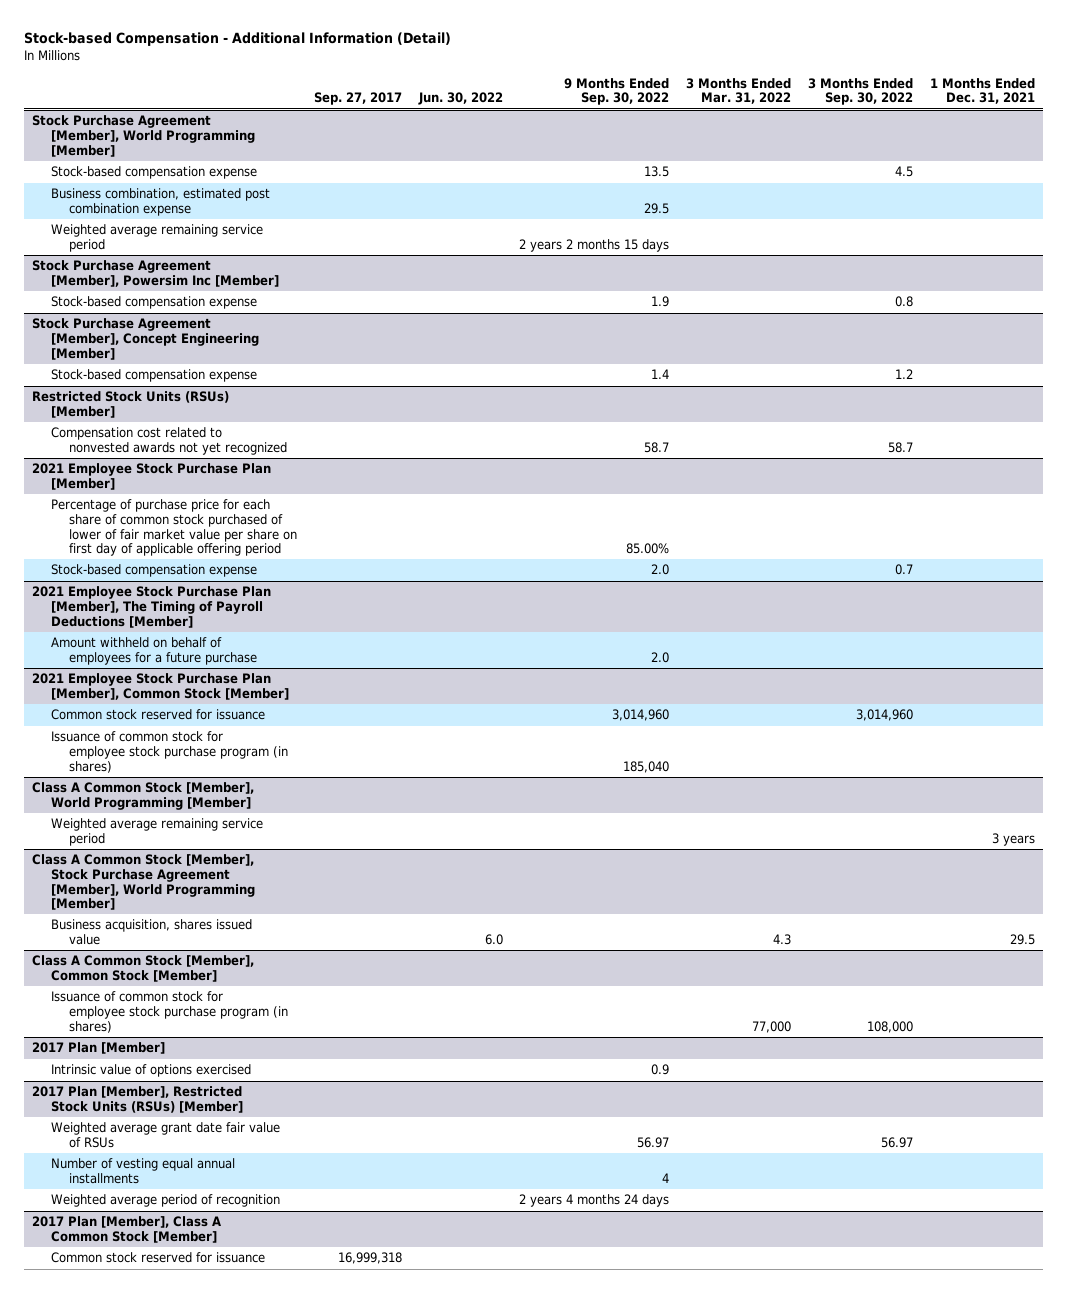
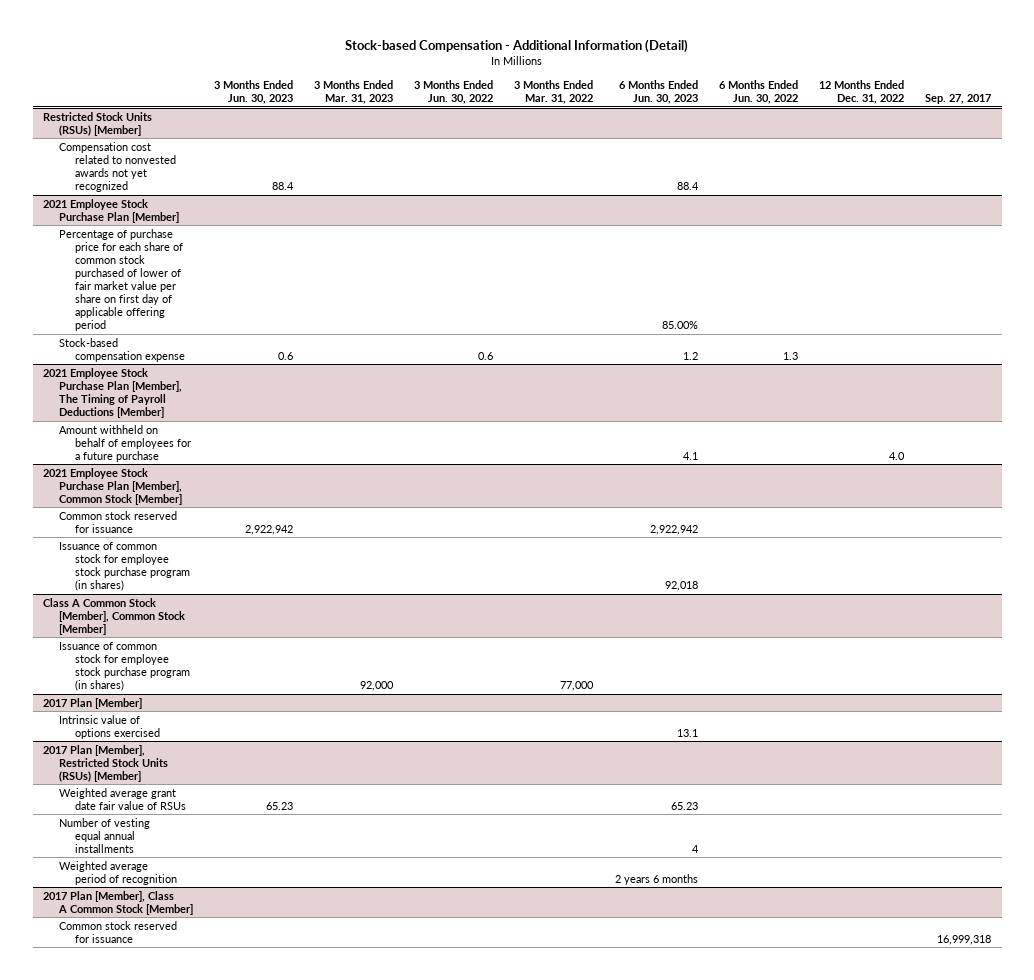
- | Sep. 27, 2017 | Jun. 30, 2022 | 9 Months Ended Sep. 30, 2022 | 3 Months Ended Mar. 31, 2022 | 3 Months Ended Sep. 30, 2022 | 1 Months Ended Dec. 31, 2021
+ | 3 Months Ended Jun. 30, 2023 | 3 Months Ended Mar. 31, 2023 | 3 Months Ended Jun. 30, 2022 | 3 Months Ended Mar. 31, 2022 | 6 Months Ended Jun. 30, 2023 | 6 Months Ended Jun. 30, 2022 | 12 Months Ended Dec. 31, 2022 | Sep. 27, 2017
- Stock Purchase Agreement [Member], World Programming [Member]
- Stock-based compensation expense | | | 13.5 | | 4.5 |
- Business combination, estimated post combination expense | | | 29.5 | | |
- Weighted average remaining service period | | | 2 years 2 months 15 days | | |
- Stock Purchase Agreement [Member], Powersim Inc [Member]
- Stock-based compensation expense | | | 1.9 | | 0.8 |
- Stock Purchase Agreement [Member], Concept Engineering [Member]
- Stock-based compensation expense | | | 1.4 | | 1.2 |
- Class A Common Stock [Member], World Programming [Member]
- Weighted average remaining service period | | | | | | 3 years
- Class A Common Stock [Member], Stock Purchase Agreement [Member], World Programming [Member]
- Business acquisition, shares issued value | | 6.0 | | 4.3 | | 29.5

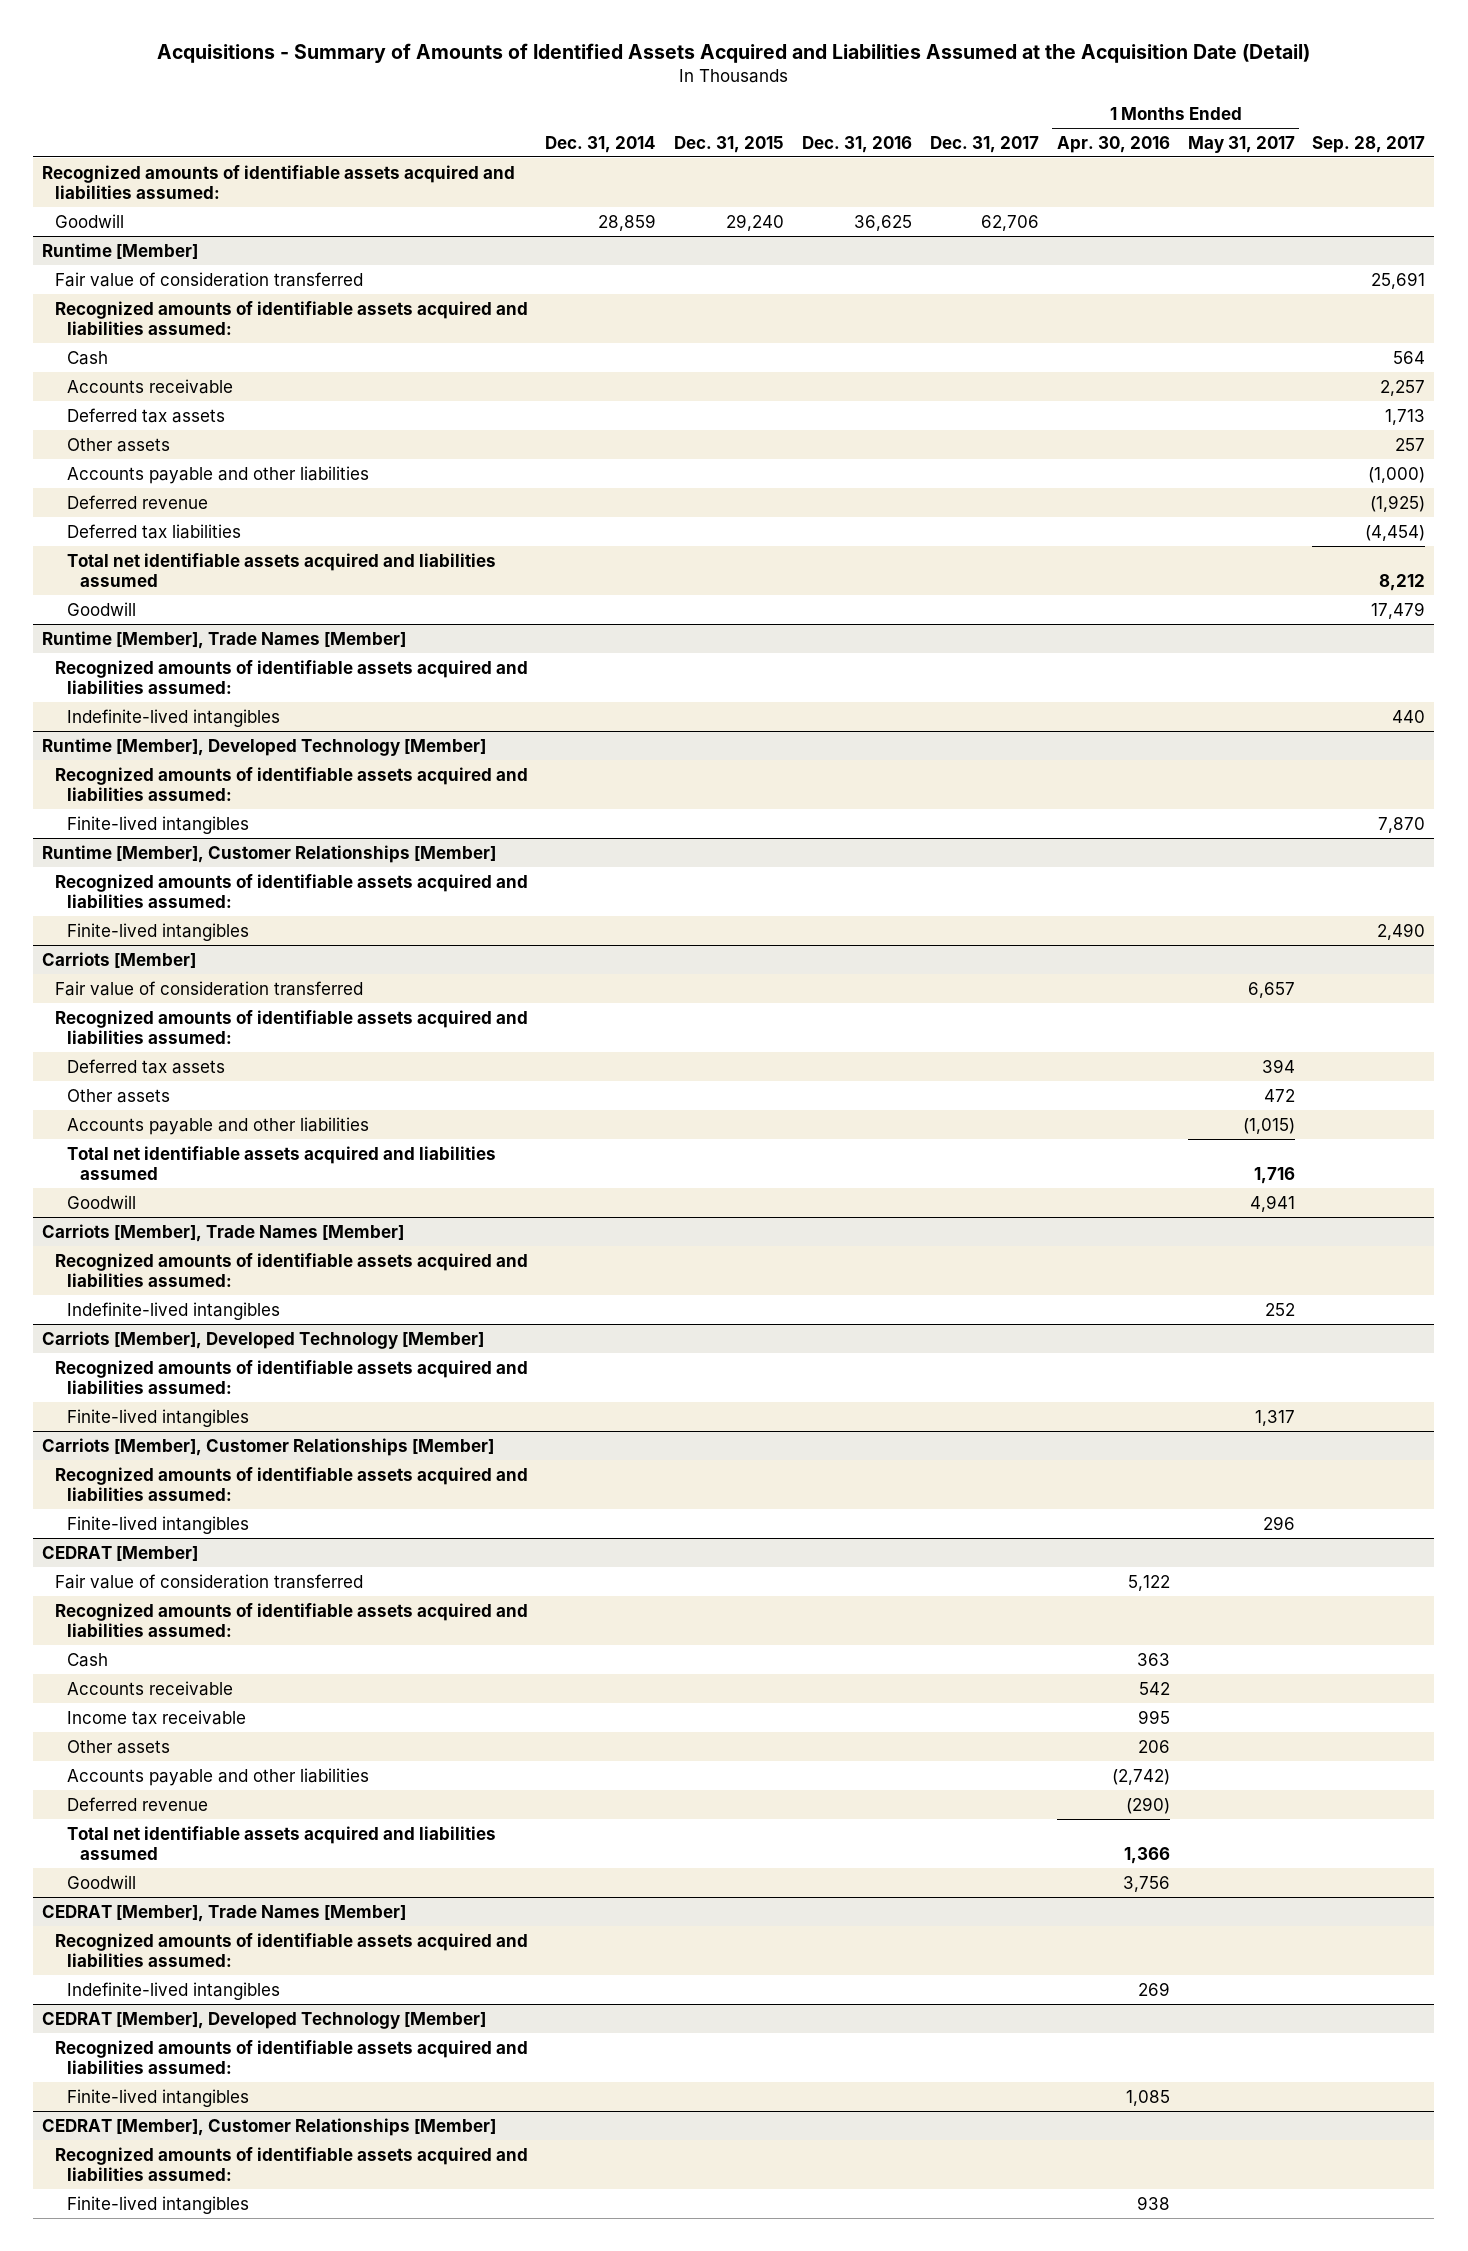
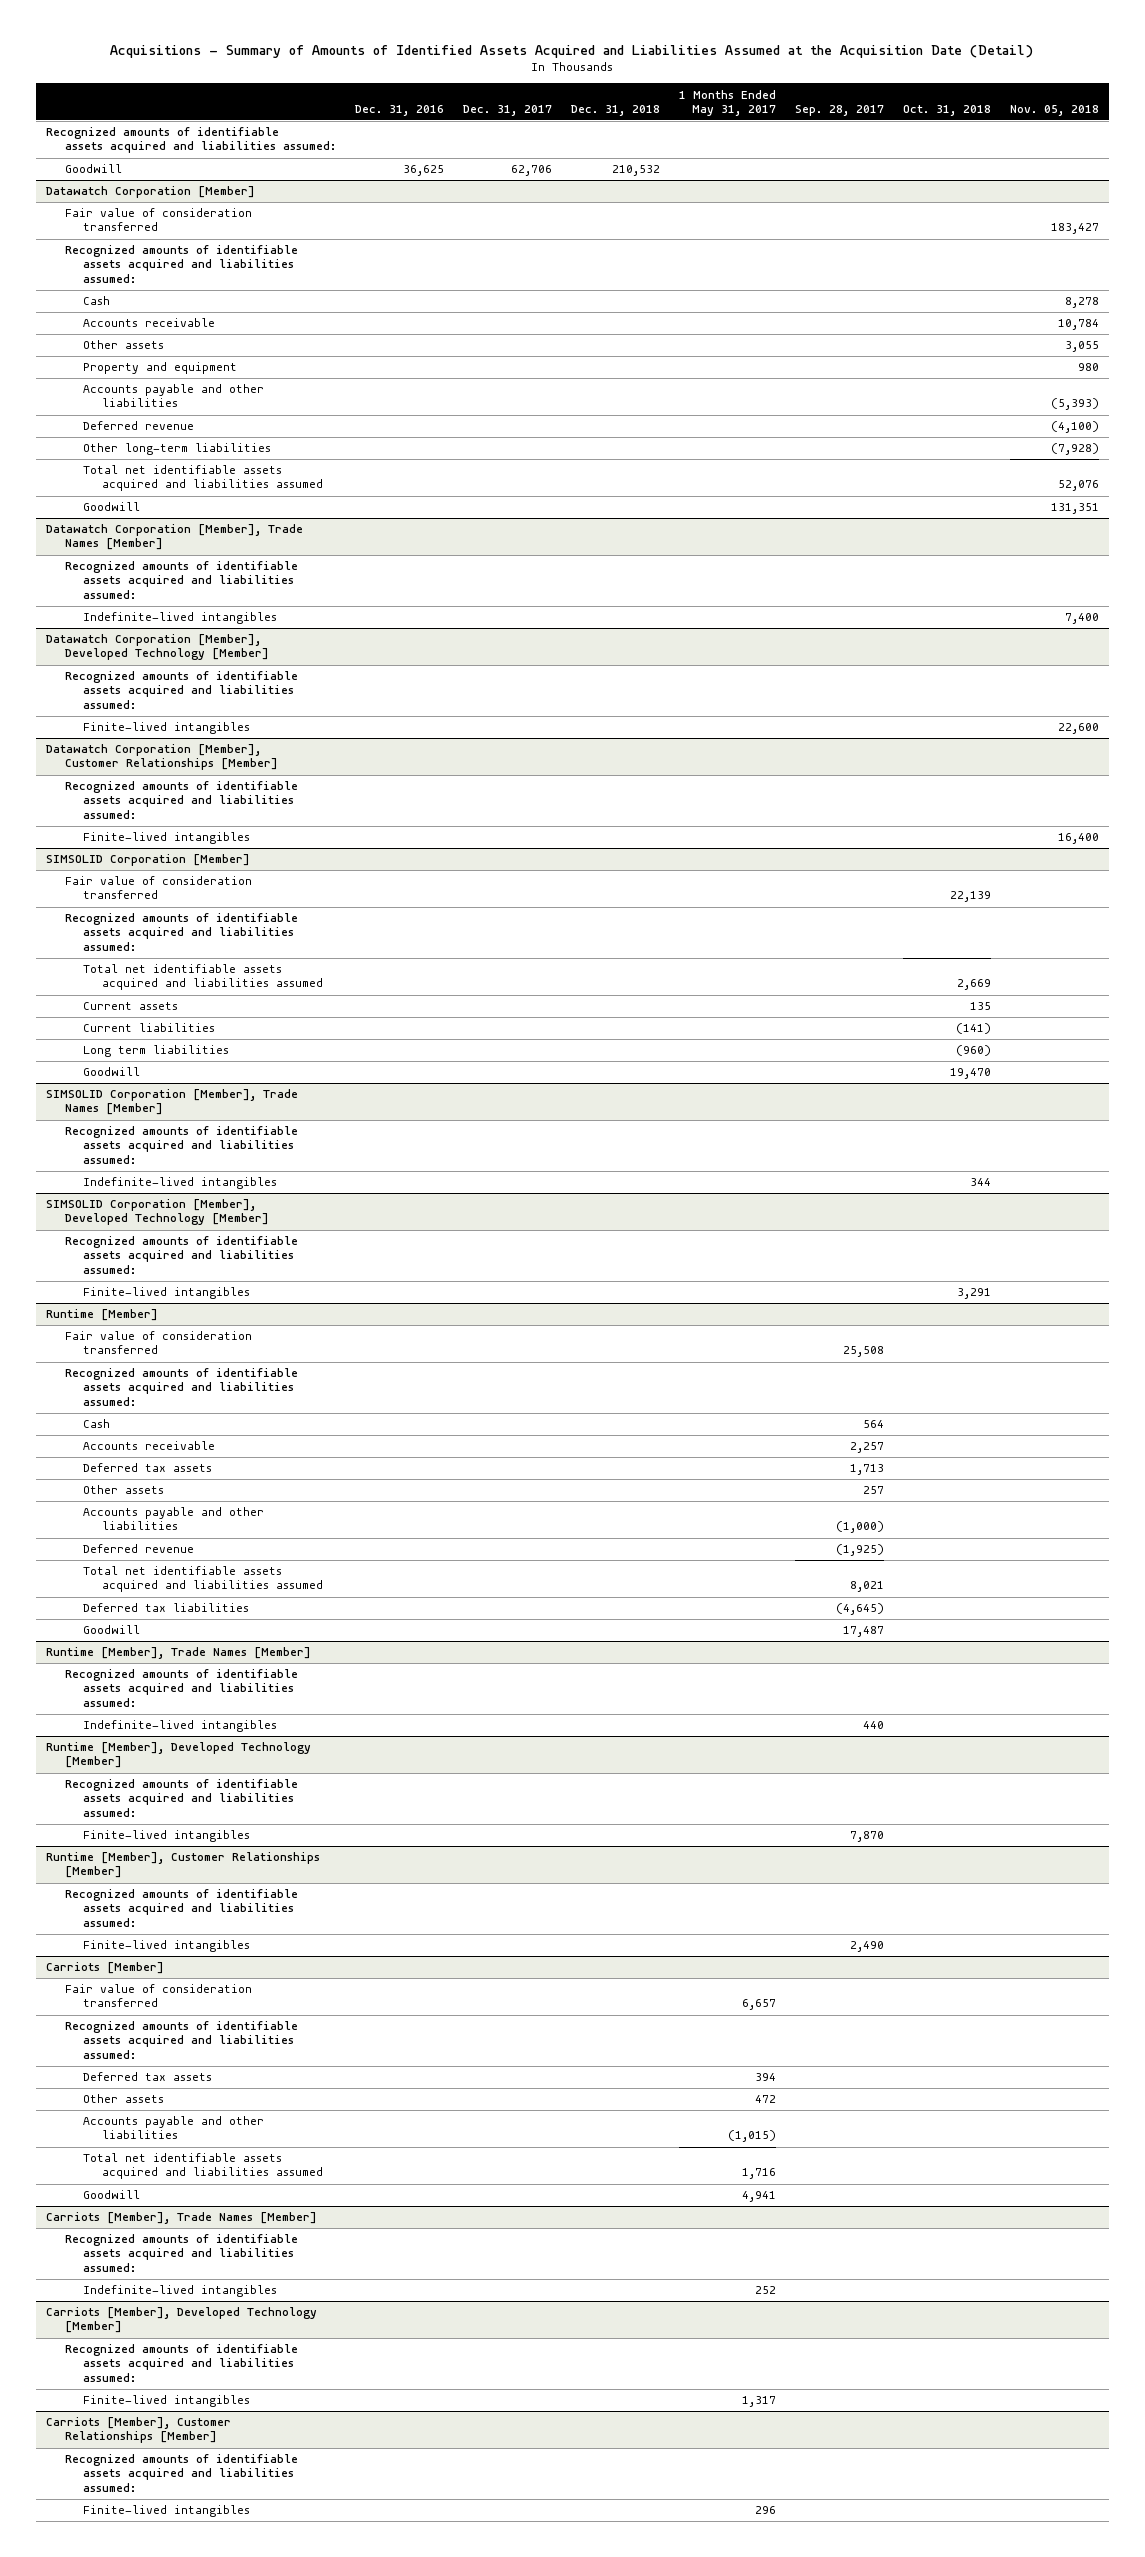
- | Dec. 31, 2014 | Dec. 31, 2015 | Dec. 31, 2016 | Dec. 31, 2017 | 1 Months Ended Apr. 30, 2016 | 1 Months Ended May 31, 2017 | Sep. 28, 2017
+ | Dec. 31, 2016 | Dec. 31, 2017 | Dec. 31, 2018 | 1 Months Ended May 31, 2017 | Sep. 28, 2017 | Oct. 31, 2018 | Nov. 05, 2018
+ Datawatch Corporation [Member]
+ Fair value of consideration transferred | | | | | | | 183,427
+ Recognized amounts of identifiable assets acquired and liabilities assumed:
+ Cash | | | | | | | 8,278
+ Accounts receivable | | | | | | | 10,784
+ Other assets | | | | | | | 3,055
+ Property and equipment | | | | | | | 980
+ Accounts payable and other liabilities | | | | | | | (5,393)
+ Deferred revenue | | | | | | | (4,100)
+ Other long-term liabilities | | | | | | | (7,928)
+ Total net identifiable assets acquired and liabilities assumed | | | | | | | 52,076
+ Goodwill | | | | | | | 131,351
+ Datawatch Corporation [Member], Trade Names [Member]
+ Recognized amounts of identifiable assets acquired and liabilities assumed:
+ Indefinite-lived intangibles | | | | | | | 7,400
+ Datawatch Corporation [Member], Developed Technology [Member]
+ Recognized amounts of identifiable assets acquired and liabilities assumed:
+ Finite-lived intangibles | | | | | | | 22,600
+ Datawatch Corporation [Member], Customer Relationships [Member]
+ Recognized amounts of identifiable assets acquired and liabilities assumed:
+ Finite-lived intangibles | | | | | | | 16,400
+ SIMSOLID Corporation [Member]
+ Fair value of consideration transferred | | | | | | 22,139 |
+ Recognized amounts of identifiable assets acquired and liabilities assumed:
+ Total net identifiable assets acquired and liabilities assumed | | | | | | 2,669 |
+ Current assets | | | | | | 135 |
+ Current liabilities | | | | | | (141) |
+ Long term liabilities | | | | | | (960) |
+ Goodwill | | | | | | 19,470 |
+ SIMSOLID Corporation [Member], Trade Names [Member]
+ Recognized amounts of identifiable assets acquired and liabilities assumed:
+ Indefinite-lived intangibles | | | | | | 344 |
+ SIMSOLID Corporation [Member], Developed Technology [Member]
+ Recognized amounts of identifiable assets acquired and liabilities assumed:
+ Finite-lived intangibles | | | | | | 3,291 |
@ Runtime [Member]
- Fair value of consideration transferred | | | | | | | 25,691
+ Fair value of consideration transferred | | | | | 25,508 | |
- Deferred tax liabilities | | | | | | | (4,454)
- Total net identifiable assets acquired and liabilities assumed | | | | | | | 8,212
- Goodwill | | | | | | | 17,479
+ Total net identifiable assets acquired and liabilities assumed | | | | | 8,021 | |
+ Deferred tax liabilities | | | | | (4,645) | |
+ Goodwill | | | | | 17,487 | |
- CEDRAT [Member]
- Fair value of consideration transferred | | | | | 5,122 | |
- Recognized amounts of identifiable assets acquired and liabilities assumed:
- Cash | | | | | 363 | |
- Accounts receivable | | | | | 542 | |
- Income tax receivable | | | | | 995 | |
- Other assets | | | | | 206 | |
- Accounts payable and other liabilities | | | | | (2,742) | |
- Deferred revenue | | | | | (290) | |
- Total net identifiable assets acquired and liabilities assumed | | | | | 1,366 | |
- Goodwill | | | | | 3,756 | |
- CEDRAT [Member], Trade Names [Member]
- Recognized amounts of identifiable assets acquired and liabilities assumed:
- Indefinite-lived intangibles | | | | | 269 | |
- CEDRAT [Member], Developed Technology [Member]
- Recognized amounts of identifiable assets acquired and liabilities assumed:
- Finite-lived intangibles | | | | | 1,085 | |
- CEDRAT [Member], Customer Relationships [Member]
- Recognized amounts of identifiable assets acquired and liabilities assumed:
- Finite-lived intangibles | | | | | 938 | |

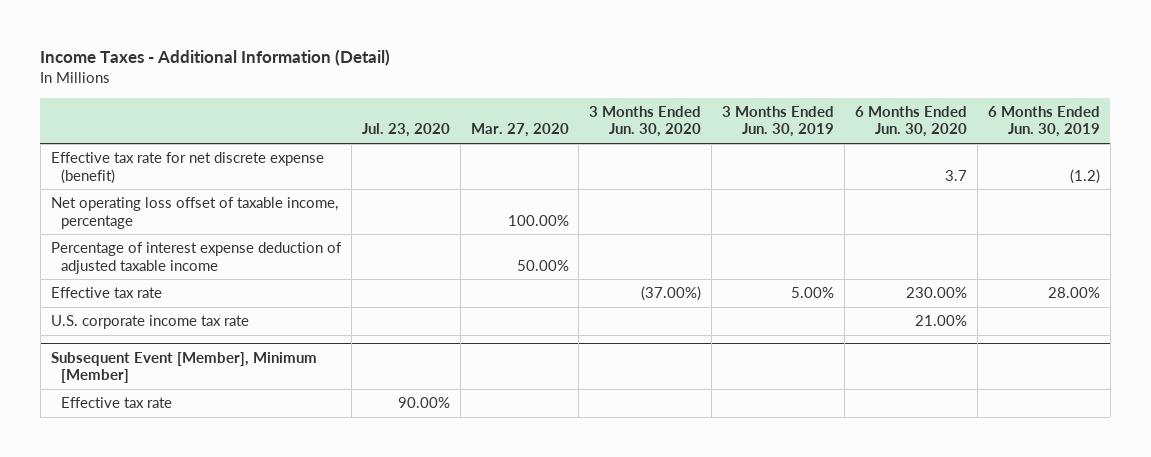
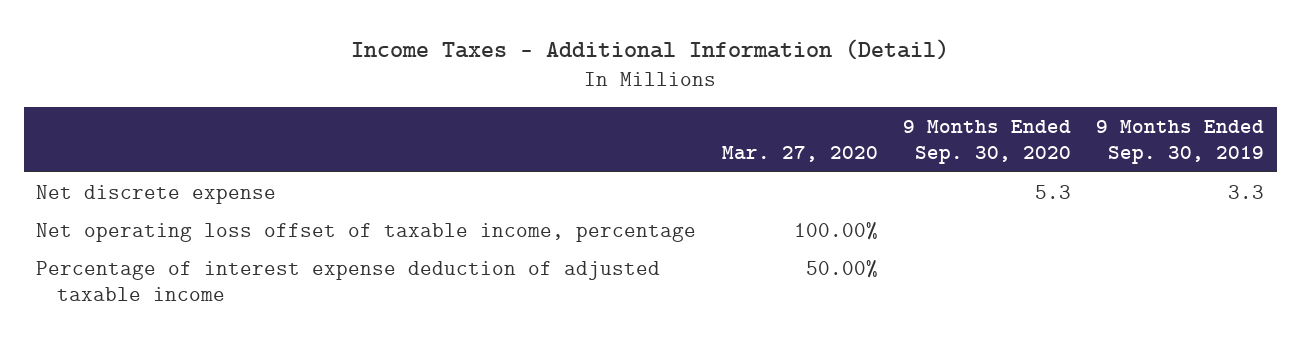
- | Jul. 23, 2020 | Mar. 27, 2020 | 3 Months Ended Jun. 30, 2020 | 3 Months Ended Jun. 30, 2019 | 6 Months Ended Jun. 30, 2020 | 6 Months Ended Jun. 30, 2019
+ | Mar. 27, 2020 | 9 Months Ended Sep. 30, 2020 | 9 Months Ended Sep. 30, 2019
- Effective tax rate for net discrete expense (benefit) | | | | | 3.7 | (1.2)
+ Net discrete expense | | 5.3 | 3.3
- Effective tax rate | | | (37.00%) | 5.00% | 230.00% | 28.00%
- U.S. corporate income tax rate | | | | | 21.00% |
- Subsequent Event [Member], Minimum [Member]
- Effective tax rate | 90.00% | | | | |

